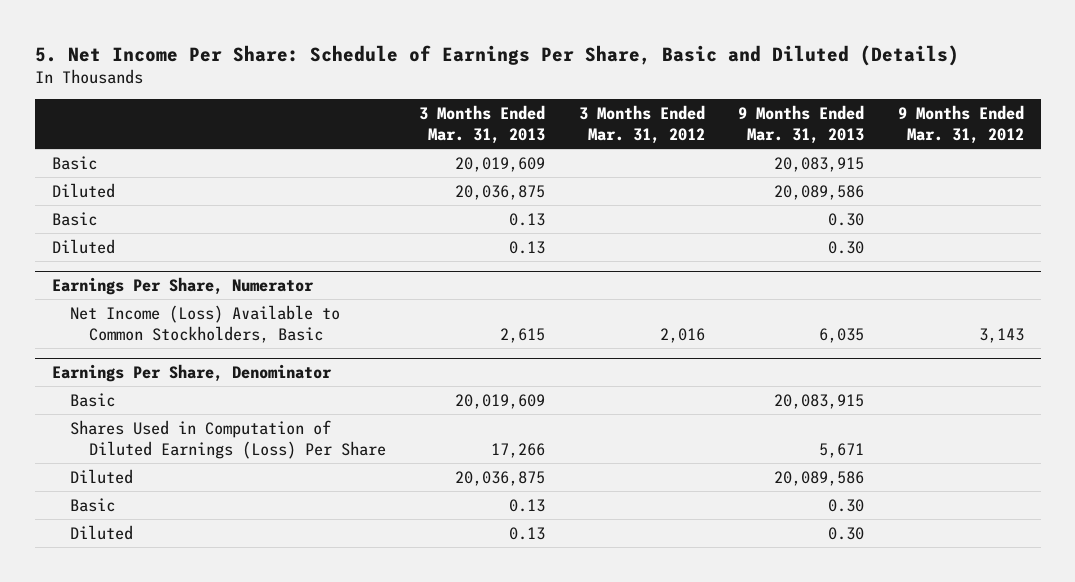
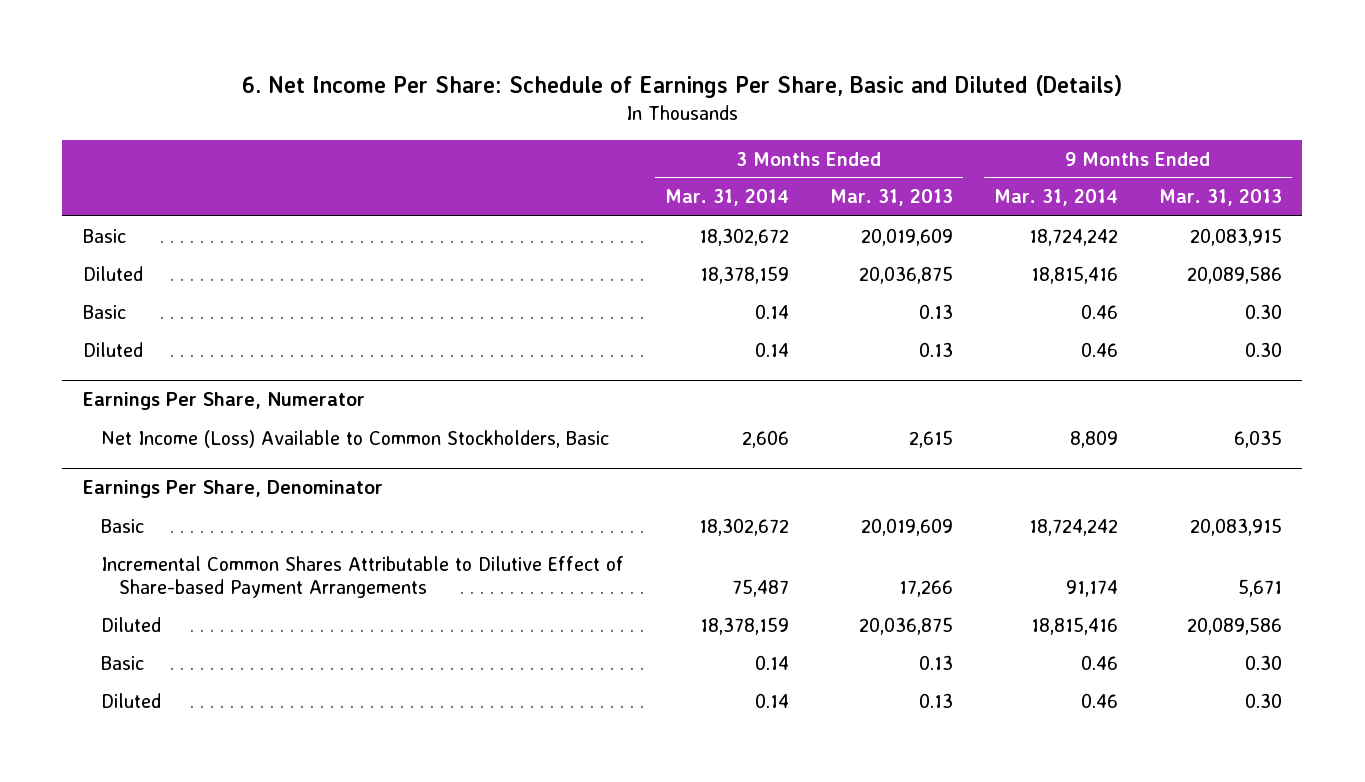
- 5. Net Income Per Share: Schedule of Earnings Per Share, Basic and Diluted (Details)
+ 6. Net Income Per Share: Schedule of Earnings Per Share, Basic and Diluted (Details)
- | 3 Months Ended Mar. 31, 2013 | 3 Months Ended Mar. 31, 2012 | 9 Months Ended Mar. 31, 2013 | 9 Months Ended Mar. 31, 2012
+ | 3 Months Ended Mar. 31, 2014 | 3 Months Ended Mar. 31, 2013 | 9 Months Ended Mar. 31, 2014 | 9 Months Ended Mar. 31, 2013
@ Earnings Per Share, Denominator
- Shares Used in Computation of Diluted Earnings (Loss) Per Share | 17,266 | | 5,671 |
+ Incremental Common Shares Attributable to Dilutive Effect of Share-based Payment Arrangements | 75,487 | 17,266 | 91,174 | 5,671

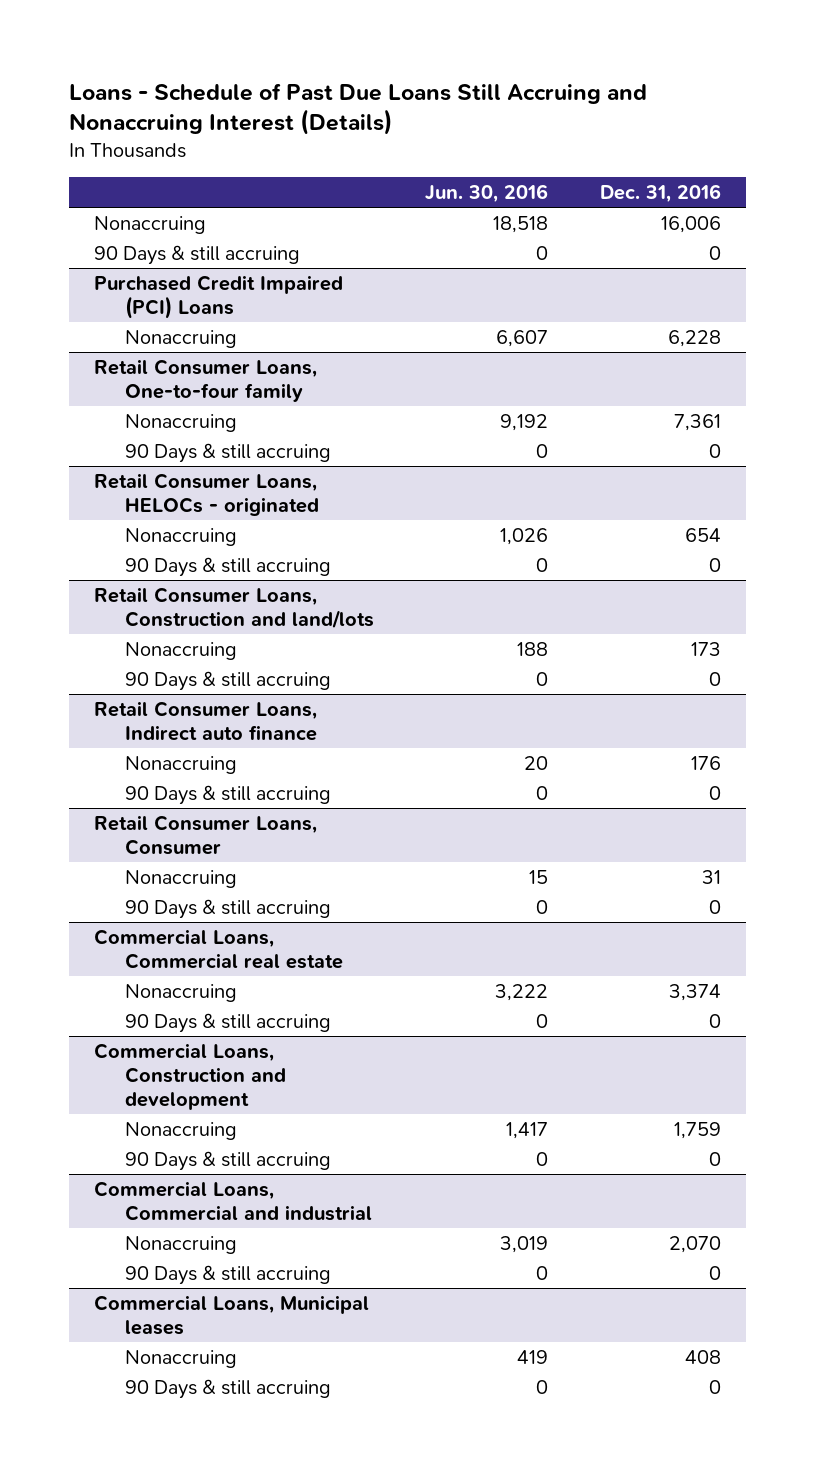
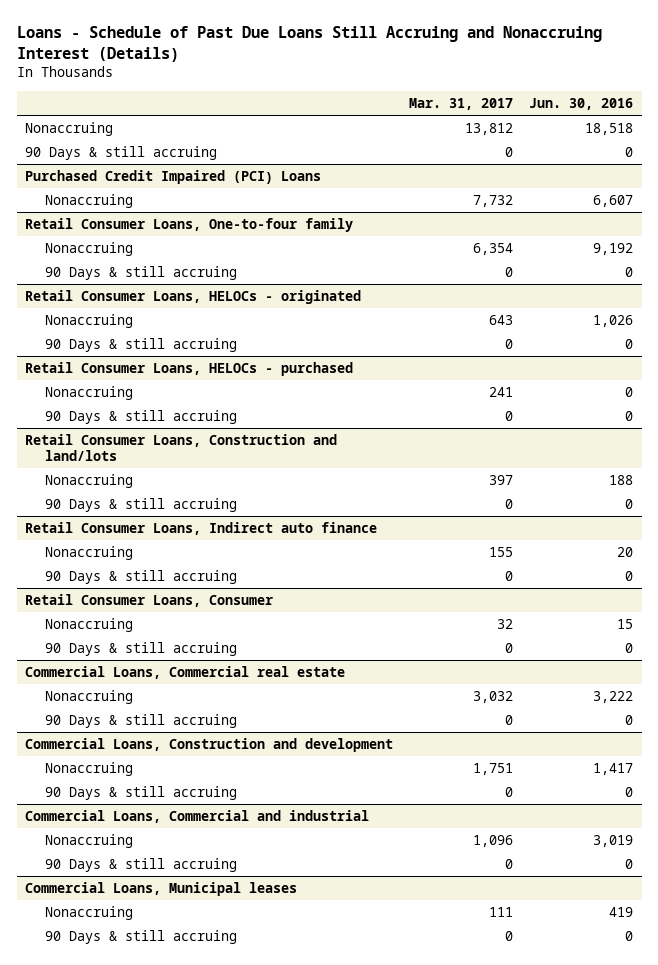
- | Jun. 30, 2016 | Dec. 31, 2016
+ | Mar. 31, 2017 | Jun. 30, 2016
+ Retail Consumer Loans, HELOCs - purchased
+ Nonaccruing | 241 | 0
+ 90 Days & still accruing | 0 | 0

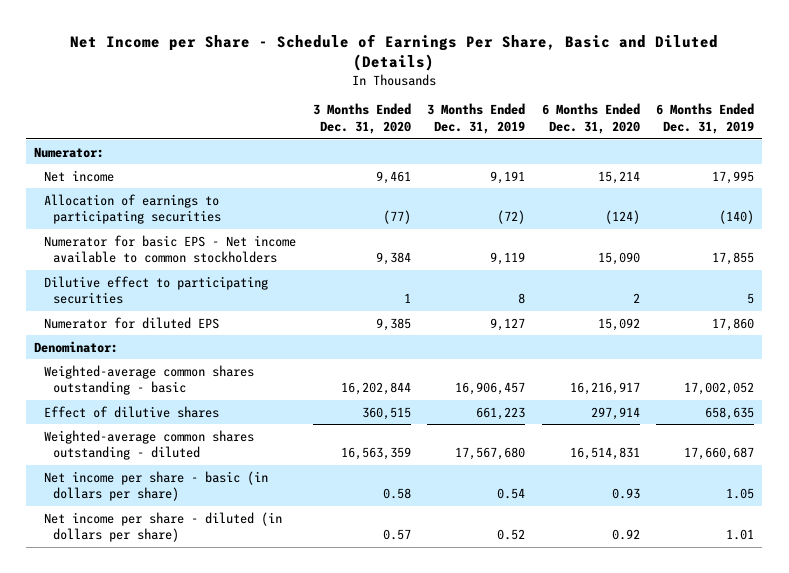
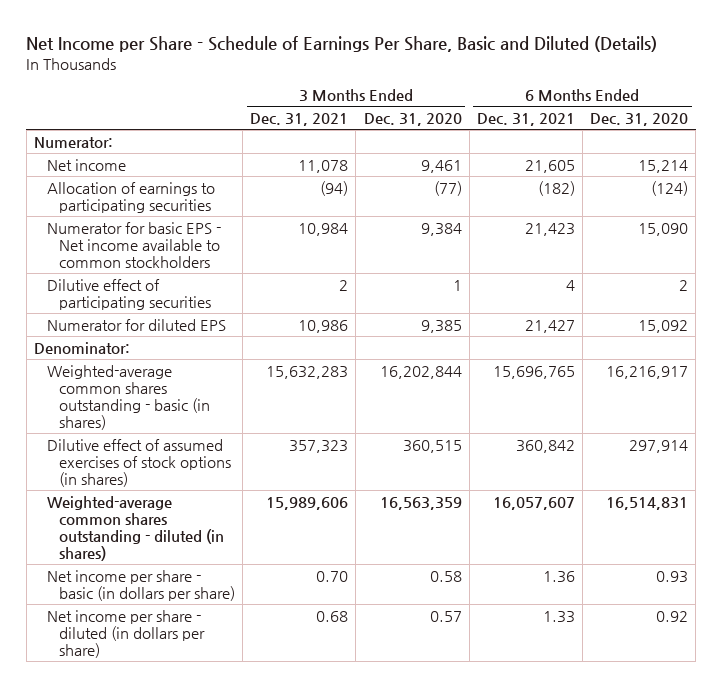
- | 3 Months Ended Dec. 31, 2020 | 3 Months Ended Dec. 31, 2019 | 6 Months Ended Dec. 31, 2020 | 6 Months Ended Dec. 31, 2019
+ | 3 Months Ended Dec. 31, 2021 | 3 Months Ended Dec. 31, 2020 | 6 Months Ended Dec. 31, 2021 | 6 Months Ended Dec. 31, 2020
- Dilutive effect to participating securities | 1 | 8 | 2 | 5
+ Dilutive effect of participating securities | 2 | 1 | 4 | 2
- Weighted-average common shares outstanding - basic | 16,202,844 | 16,906,457 | 16,216,917 | 17,002,052
- Effect of dilutive shares | 360,515 | 661,223 | 297,914 | 658,635
- Weighted-average common shares outstanding - diluted | 16,563,359 | 17,567,680 | 16,514,831 | 17,660,687
+ Weighted-average common shares outstanding - basic (in shares) | 15,632,283 | 16,202,844 | 15,696,765 | 16,216,917
+ Dilutive effect of assumed exercises of stock options (in shares) | 357,323 | 360,515 | 360,842 | 297,914
+ Weighted-average common shares outstanding - diluted (in shares) | 15,989,606 | 16,563,359 | 16,057,607 | 16,514,831

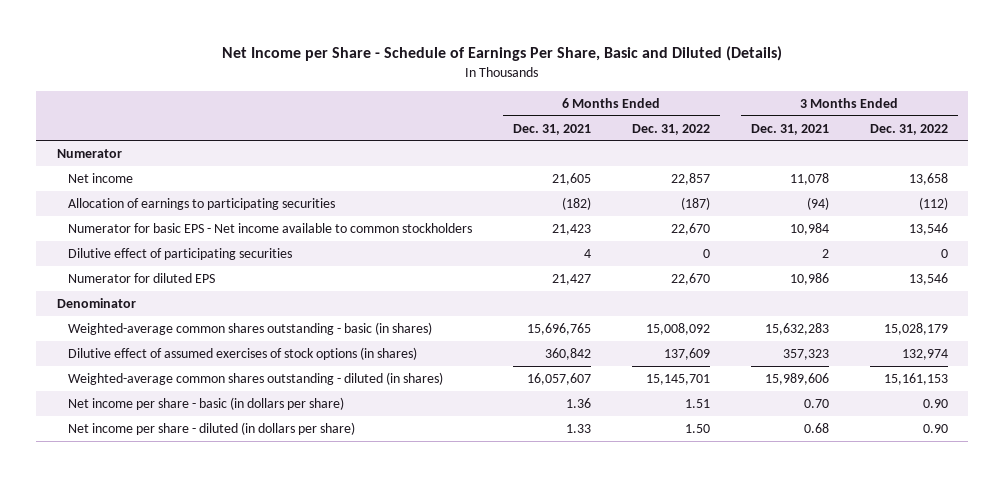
- | 3 Months Ended Dec. 31, 2021 | 3 Months Ended Dec. 31, 2020 | 6 Months Ended Dec. 31, 2021 | 6 Months Ended Dec. 31, 2020
+ | 6 Months Ended Dec. 31, 2021 | 6 Months Ended Dec. 31, 2022 | 3 Months Ended Dec. 31, 2021 | 3 Months Ended Dec. 31, 2022
- Numerator:
+ Numerator
- Denominator:
+ Denominator

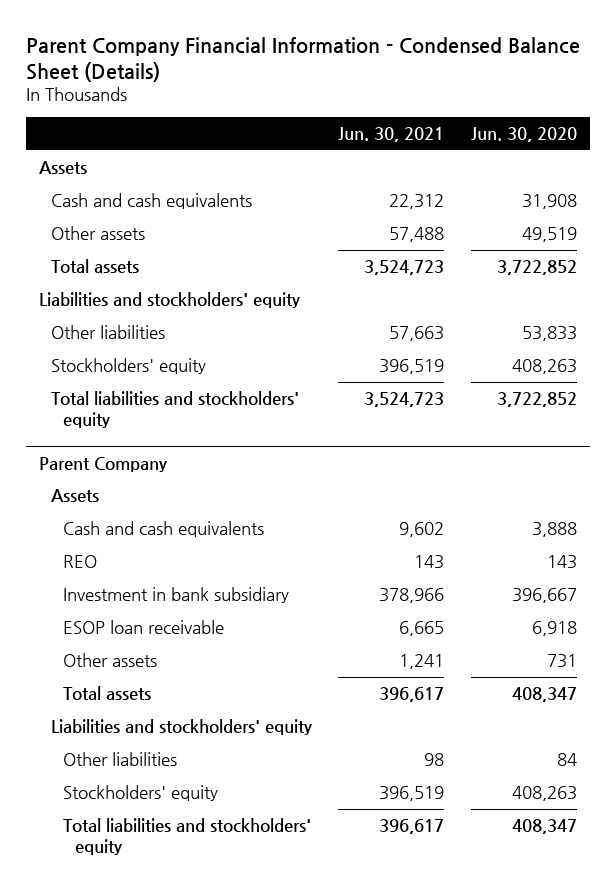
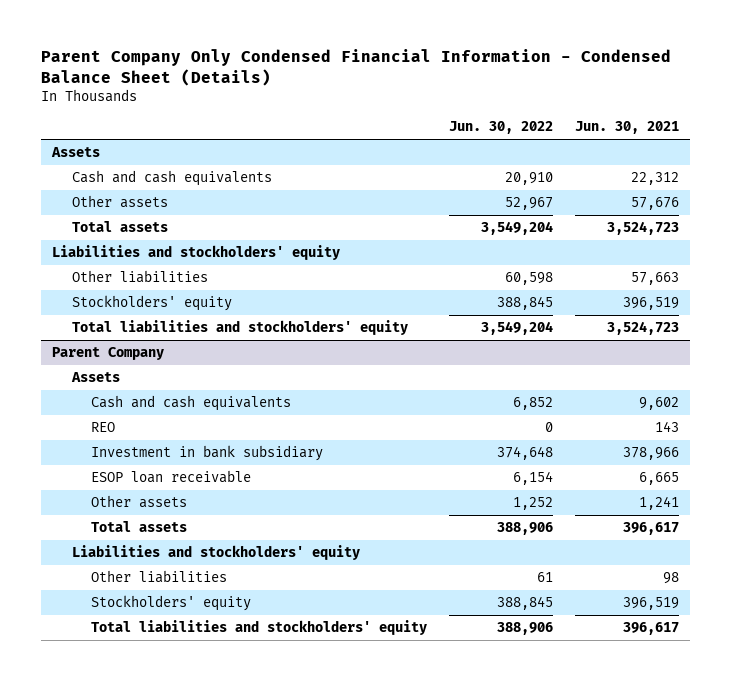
- Parent Company Financial Information - Condensed Balance Sheet (Details)
+ Parent Company Only Condensed Financial Information - Condensed Balance Sheet (Details)
- | Jun. 30, 2021 | Jun. 30, 2020
+ | Jun. 30, 2022 | Jun. 30, 2021
- Other assets | 57,488 | 49,519
+ Other assets | 52,967 | 57,676

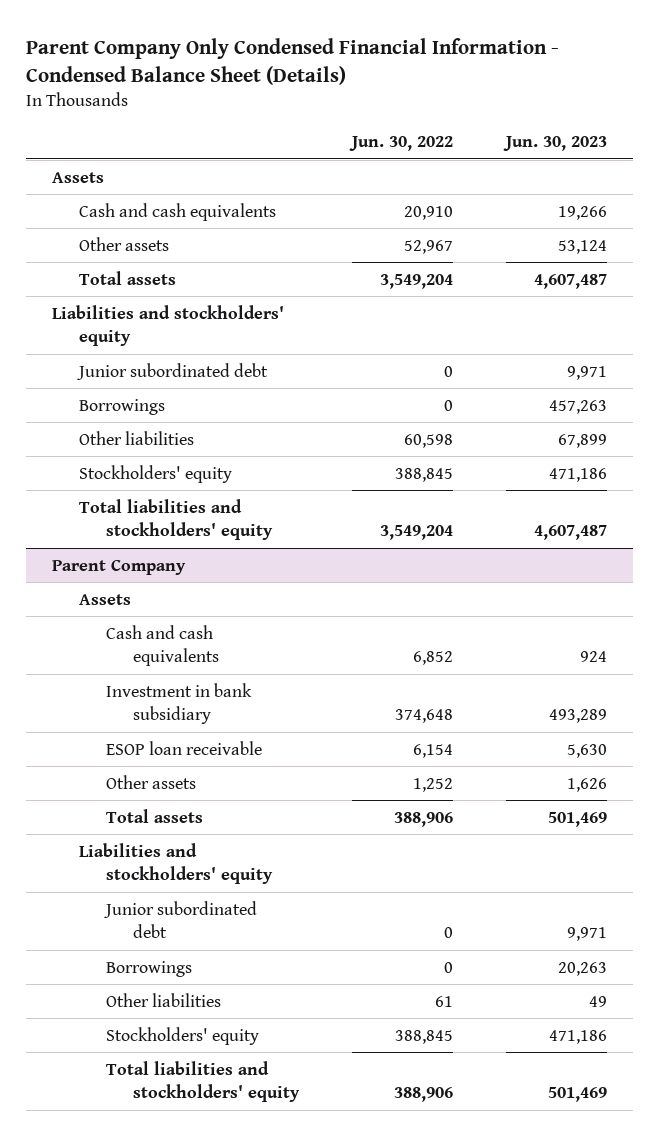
- | Jun. 30, 2022 | Jun. 30, 2021
+ | Jun. 30, 2022 | Jun. 30, 2023
+ Junior subordinated debt | 0 | 9,971
+ Borrowings | 0 | 457,263
@ Parent Company
- REO | 0 | 143
+ Junior subordinated debt | 0 | 9,971
+ Borrowings | 0 | 20,263

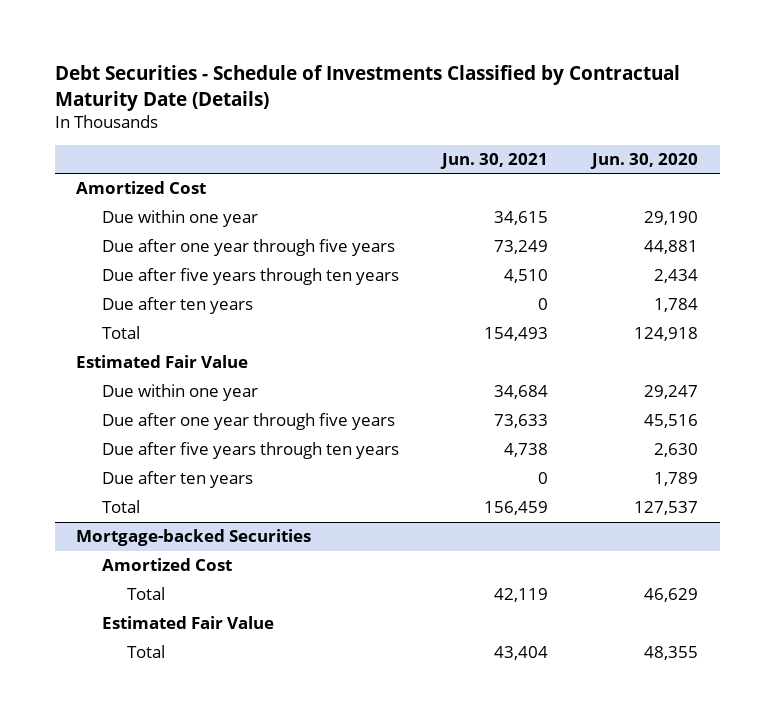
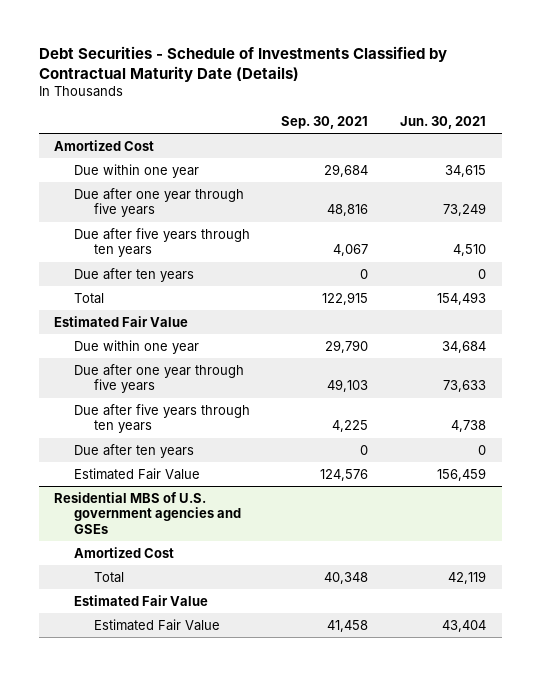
- | Jun. 30, 2021 | Jun. 30, 2020
+ | Sep. 30, 2021 | Jun. 30, 2021
- Total | 156,459 | 127,537
- Mortgage-backed Securities
+ Estimated Fair Value | 124,576 | 156,459
+ Residential MBS of U.S. government agencies and GSEs
- Total | 43,404 | 48,355
+ Estimated Fair Value | 41,458 | 43,404

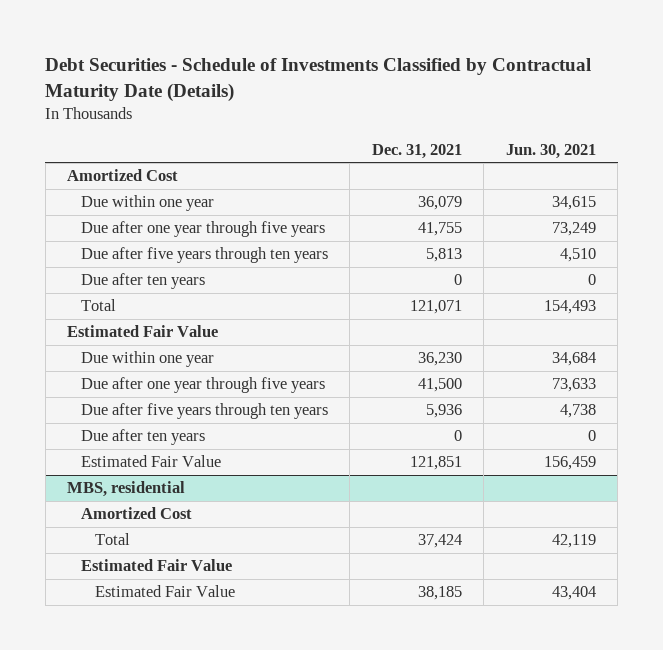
- | Sep. 30, 2021 | Jun. 30, 2021
+ | Dec. 31, 2021 | Jun. 30, 2021
- Residential MBS of U.S. government agencies and GSEs
+ MBS, residential

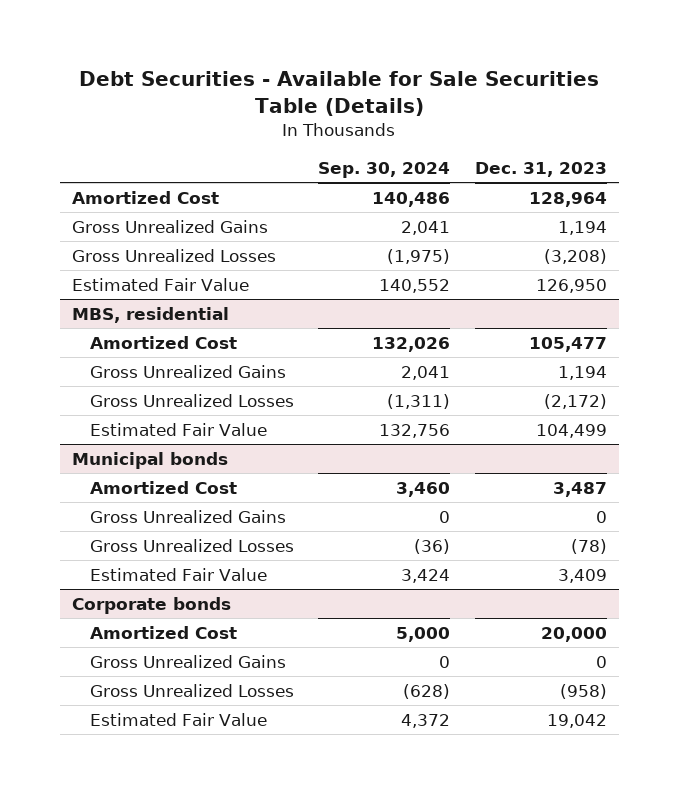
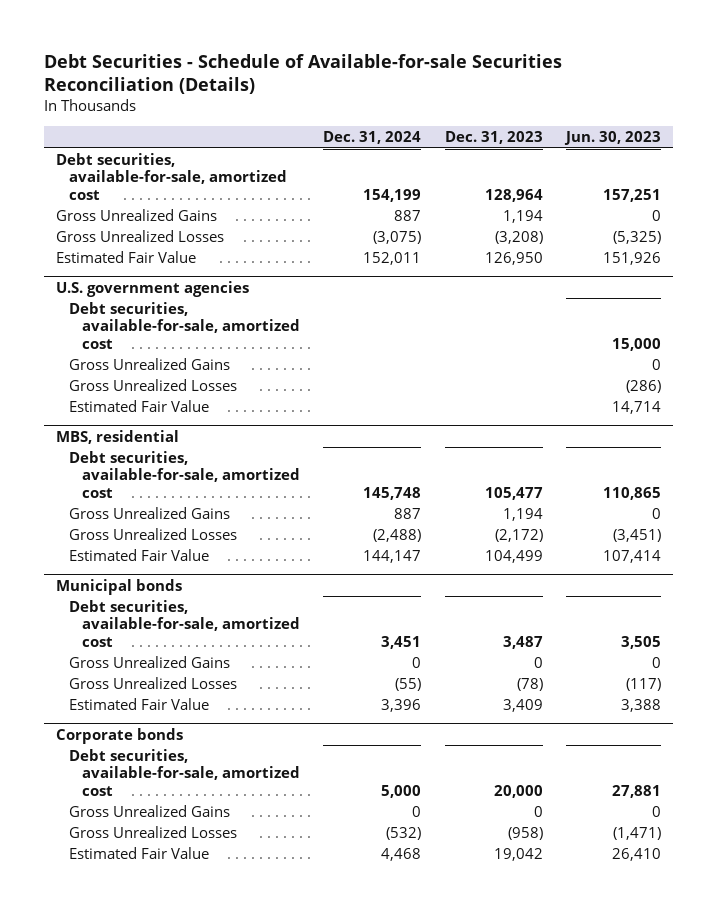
- Debt Securities - Available for Sale Securities Table (Details)
+ Debt Securities - Schedule of Available-for-sale Securities Reconciliation (Details)
- | Sep. 30, 2024 | Dec. 31, 2023
+ | Dec. 31, 2024 | Dec. 31, 2023 | Jun. 30, 2023
- Amortized Cost | 140,486 | 128,964
+ Debt securities, available-for-sale, amortized cost | 154,199 | 128,964 | 157,251
+ U.S. government agencies
+ Debt securities, available-for-sale, amortized cost | | | 15,000
+ Gross Unrealized Gains | | | 0
+ Gross Unrealized Losses | | | (286)
+ Estimated Fair Value | | | 14,714
@ MBS, residential
- Amortized Cost | 132,026 | 105,477
+ Debt securities, available-for-sale, amortized cost | 145,748 | 105,477 | 110,865
@ Municipal bonds
- Amortized Cost | 3,460 | 3,487
+ Debt securities, available-for-sale, amortized cost | 3,451 | 3,487 | 3,505
@ Corporate bonds
- Amortized Cost | 5,000 | 20,000
+ Debt securities, available-for-sale, amortized cost | 5,000 | 20,000 | 27,881

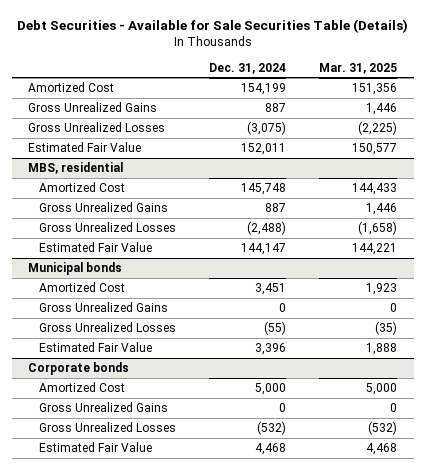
- Debt Securities - Schedule of Available-for-sale Securities Reconciliation (Details)
+ Debt Securities - Available for Sale Securities Table (Details)
- | Dec. 31, 2024 | Dec. 31, 2023 | Jun. 30, 2023
+ | Dec. 31, 2024 | Mar. 31, 2025
- Debt securities, available-for-sale, amortized cost | 154,199 | 128,964 | 157,251
+ Amortized Cost | 154,199 | 151,356
- U.S. government agencies
- Debt securities, available-for-sale, amortized cost | | | 15,000
- Gross Unrealized Gains | | | 0
- Gross Unrealized Losses | | | (286)
- Estimated Fair Value | | | 14,714
@ MBS, residential
- Debt securities, available-for-sale, amortized cost | 145,748 | 105,477 | 110,865
+ Amortized Cost | 145,748 | 144,433
@ Municipal bonds
- Debt securities, available-for-sale, amortized cost | 3,451 | 3,487 | 3,505
+ Amortized Cost | 3,451 | 1,923
@ Corporate bonds
- Debt securities, available-for-sale, amortized cost | 5,000 | 20,000 | 27,881
+ Amortized Cost | 5,000 | 5,000

